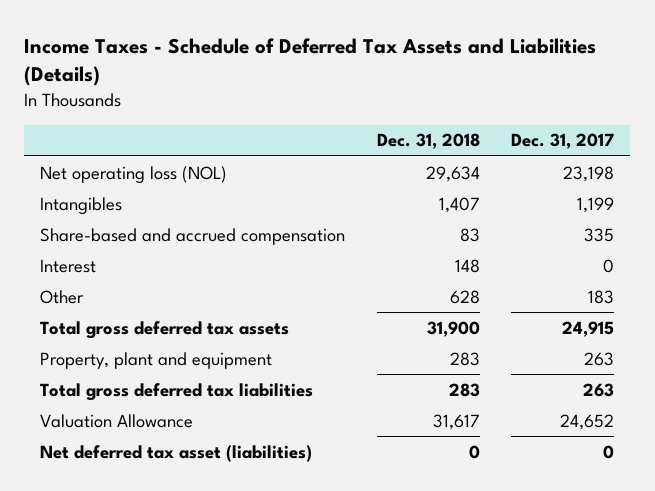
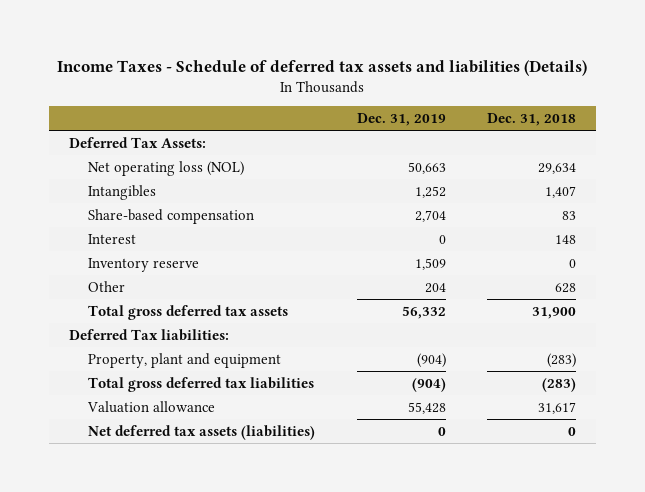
- Income Taxes - Schedule of Deferred Tax Assets and Liabilities (Details)
+ Income Taxes - Schedule of deferred tax assets and liabilities (Details)
- | Dec. 31, 2018 | Dec. 31, 2017
+ | Dec. 31, 2019 | Dec. 31, 2018
+ Deferred Tax Assets:
- Share-based and accrued compensation | 83 | 335
+ Share-based compensation | 2,704 | 83
+ Inventory reserve | 1,509 | 0
- Property, plant and equipment | 283 | 263
- Total gross deferred tax liabilities | 283 | 263
- Valuation Allowance | 31,617 | 24,652
- Net deferred tax asset (liabilities) | 0 | 0
+ Deferred Tax liabilities:
+ Property, plant and equipment | (904) | (283)
+ Total gross deferred tax liabilities | (904) | (283)
+ Valuation allowance | 55,428 | 31,617
+ Net deferred tax assets (liabilities) | 0 | 0

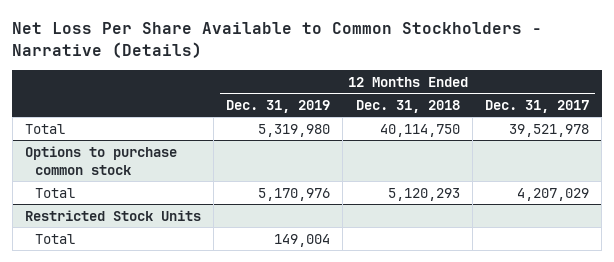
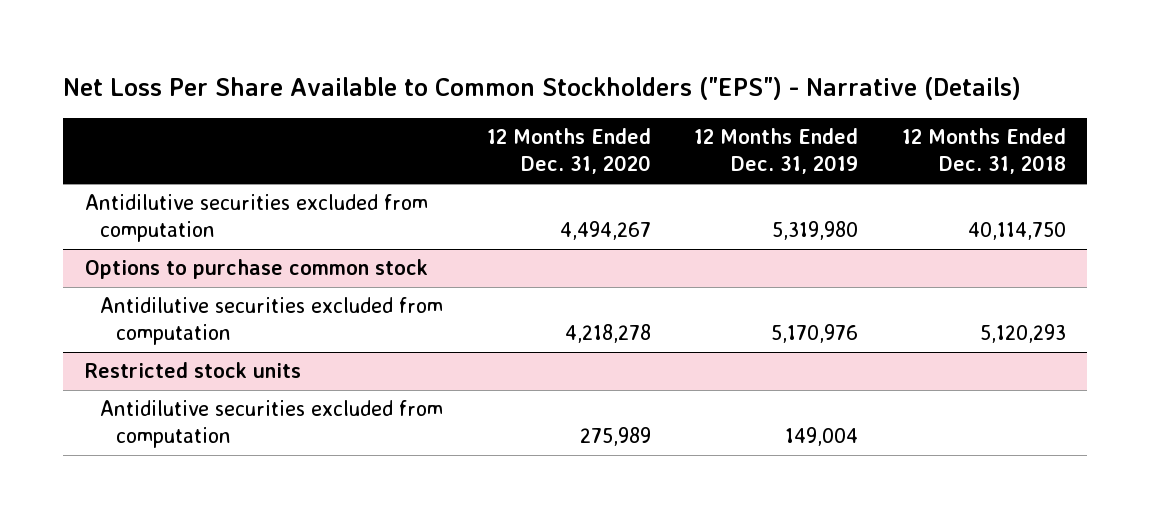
- Net Loss Per Share Available to Common Stockholders - Narrative (Details)
+ Net Loss Per Share Available to Common Stockholders ("EPS") - Narrative (Details)
- | 12 Months Ended Dec. 31, 2019 | 12 Months Ended Dec. 31, 2018 | 12 Months Ended Dec. 31, 2017
+ | 12 Months Ended Dec. 31, 2020 | 12 Months Ended Dec. 31, 2019 | 12 Months Ended Dec. 31, 2018
- Total | 5,319,980 | 40,114,750 | 39,521,978
+ Antidilutive securities excluded from computation | 4,494,267 | 5,319,980 | 40,114,750
@ Options to purchase common stock
- Total | 5,170,976 | 5,120,293 | 4,207,029
- Restricted Stock Units
- Total | 149,004 | |
@ Options to purchase common stock
+ Antidilutive securities excluded from computation | 4,218,278 | 5,170,976 | 5,120,293
+ Restricted stock units
+ Antidilutive securities excluded from computation | 275,989 | 149,004 |

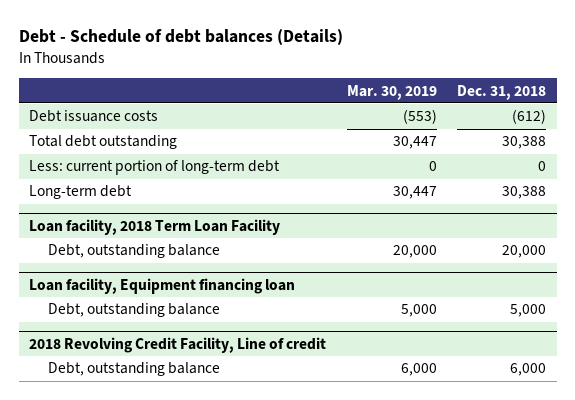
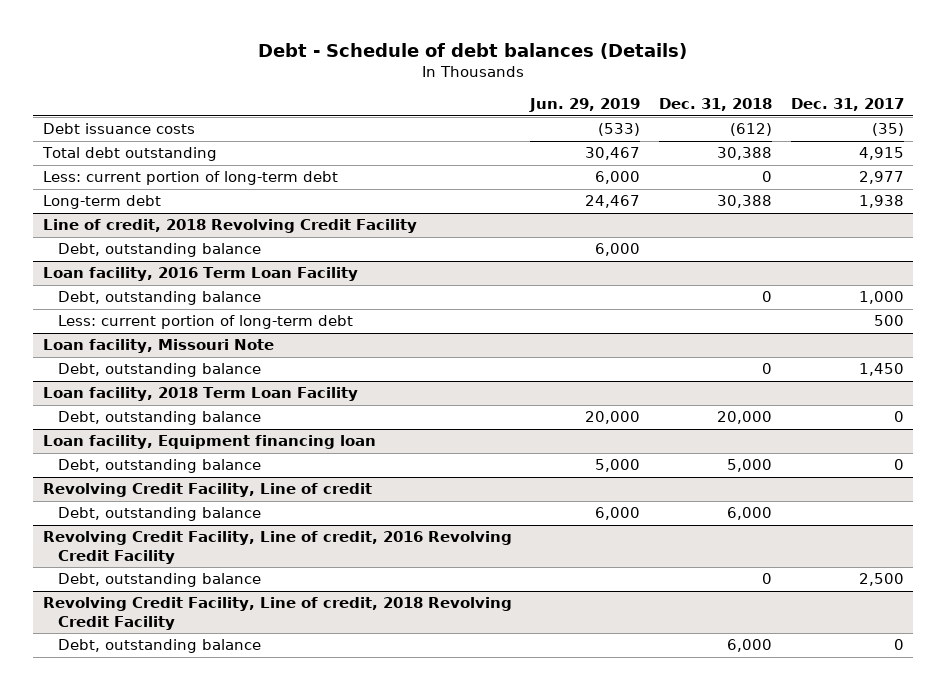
- | Mar. 30, 2019 | Dec. 31, 2018
+ | Jun. 29, 2019 | Dec. 31, 2018 | Dec. 31, 2017
+ Line of credit, 2018 Revolving Credit Facility
+ Debt, outstanding balance | 6,000 | |
+ Loan facility, 2016 Term Loan Facility
+ Debt, outstanding balance | | 0 | 1,000
+ Less: current portion of long-term debt | | | 500
+ Loan facility, Missouri Note
+ Debt, outstanding balance | | 0 | 1,450
- 2018 Revolving Credit Facility, Line of credit
+ Revolving Credit Facility, Line of credit
+ Revolving Credit Facility, Line of credit, 2016 Revolving Credit Facility
+ Debt, outstanding balance | | 0 | 2,500
+ Revolving Credit Facility, Line of credit, 2018 Revolving Credit Facility
+ Debt, outstanding balance | | 6,000 | 0

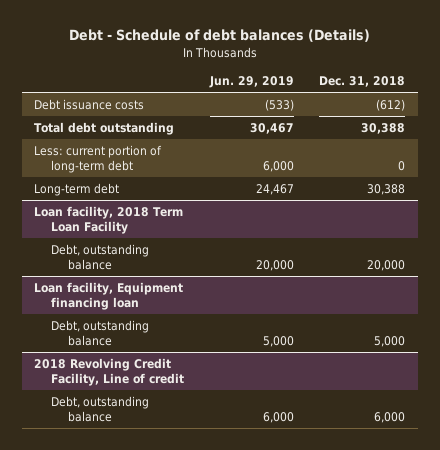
- | Jun. 29, 2019 | Dec. 31, 2018 | Dec. 31, 2017
+ | Jun. 29, 2019 | Dec. 31, 2018
- Line of credit, 2018 Revolving Credit Facility
- Debt, outstanding balance | 6,000 | |
- Loan facility, 2016 Term Loan Facility
- Debt, outstanding balance | | 0 | 1,000
- Less: current portion of long-term debt | | | 500
- Loan facility, Missouri Note
- Debt, outstanding balance | | 0 | 1,450
- Revolving Credit Facility, Line of credit
+ 2018 Revolving Credit Facility, Line of credit
- Revolving Credit Facility, Line of credit, 2016 Revolving Credit Facility
- Debt, outstanding balance | | 0 | 2,500
- Revolving Credit Facility, Line of credit, 2018 Revolving Credit Facility
- Debt, outstanding balance | | 6,000 | 0

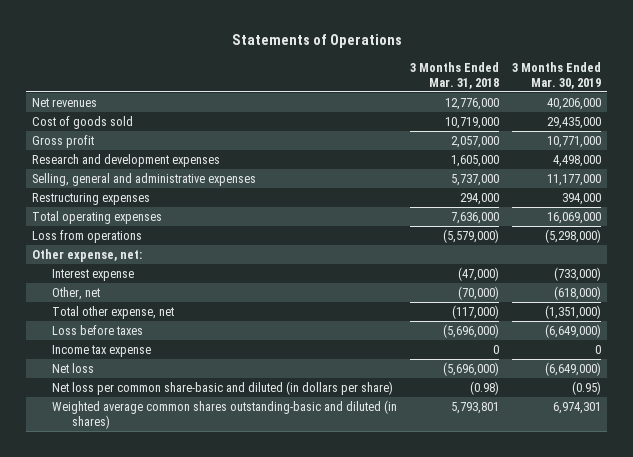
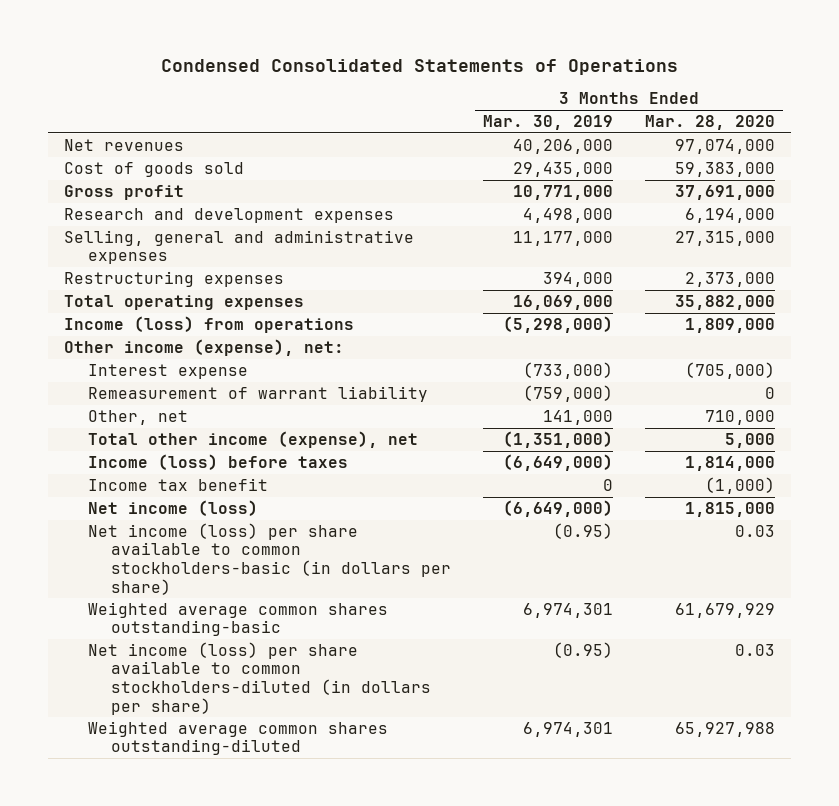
- Statements of Operations
+ Condensed Consolidated Statements of Operations
- | 3 Months Ended Mar. 31, 2018 | 3 Months Ended Mar. 30, 2019
+ | 3 Months Ended Mar. 30, 2019 | 3 Months Ended Mar. 28, 2020
- Loss from operations | (5,579,000) | (5,298,000)
- Other expense, net:
+ Income (loss) from operations | (5,298,000) | 1,809,000
+ Other income (expense), net:
- Other, net | (70,000) | (618,000)
- Total other expense, net | (117,000) | (1,351,000)
- Loss before taxes | (5,696,000) | (6,649,000)
- Income tax expense | 0 | 0
- Net loss | (5,696,000) | (6,649,000)
- Net loss per common share-basic and diluted (in dollars per share) | (0.98) | (0.95)
- Weighted average common shares outstanding-basic and diluted (in shares) | 5,793,801 | 6,974,301
+ Remeasurement of warrant liability | (759,000) | 0
+ Other, net | 141,000 | 710,000
+ Total other income (expense), net | (1,351,000) | 5,000
+ Income (loss) before taxes | (6,649,000) | 1,814,000
+ Income tax benefit | 0 | (1,000)
+ Net income (loss) | (6,649,000) | 1,815,000
+ Net income (loss) per share available to common stockholders-basic (in dollars per share) | (0.95) | 0.03
+ Weighted average common shares outstanding-basic | 6,974,301 | 61,679,929
+ Net income (loss) per share available to common stockholders-diluted (in dollars per share) | (0.95) | 0.03
+ Weighted average common shares outstanding-diluted | 6,974,301 | 65,927,988

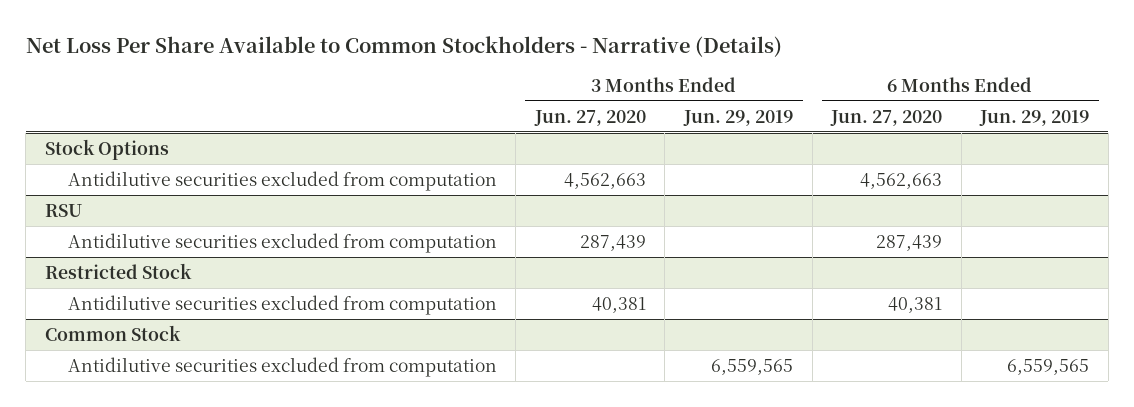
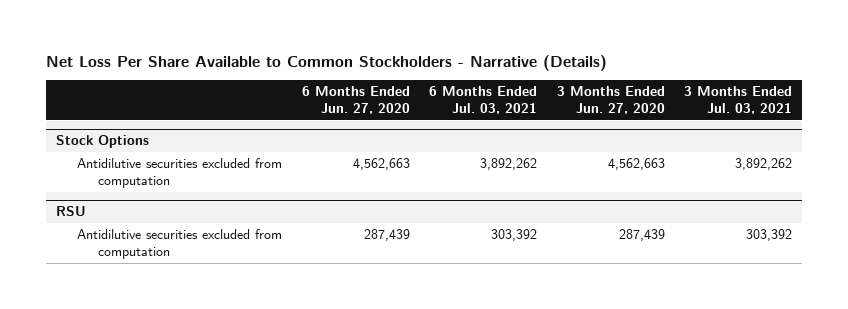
- | 3 Months Ended Jun. 27, 2020 | 3 Months Ended Jun. 29, 2019 | 6 Months Ended Jun. 27, 2020 | 6 Months Ended Jun. 29, 2019
+ | 6 Months Ended Jun. 27, 2020 | 6 Months Ended Jul. 03, 2021 | 3 Months Ended Jun. 27, 2020 | 3 Months Ended Jul. 03, 2021
- Restricted Stock
- Antidilutive securities excluded from computation | 40,381 | | 40,381 |
- Common Stock
- Antidilutive securities excluded from computation | | 6,559,565 | | 6,559,565

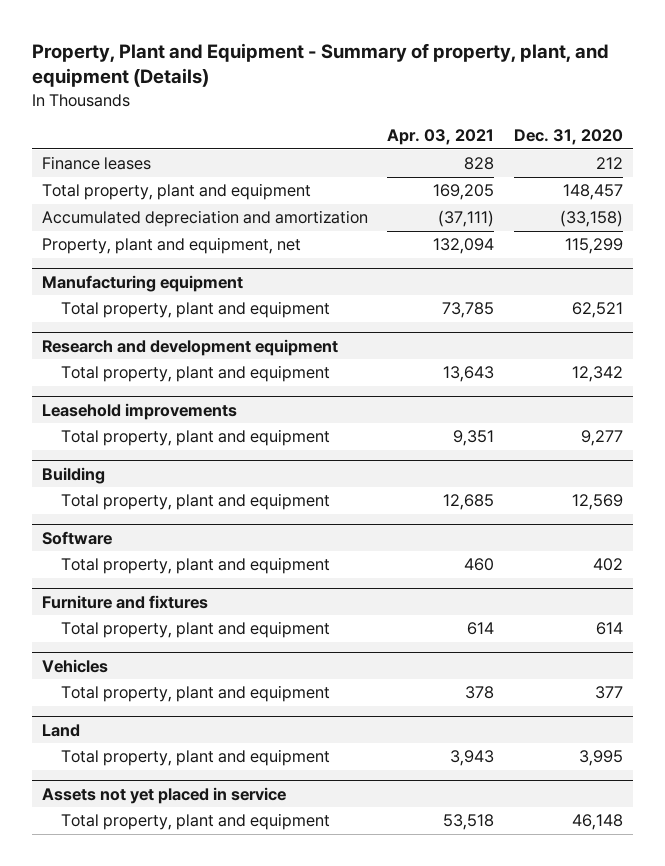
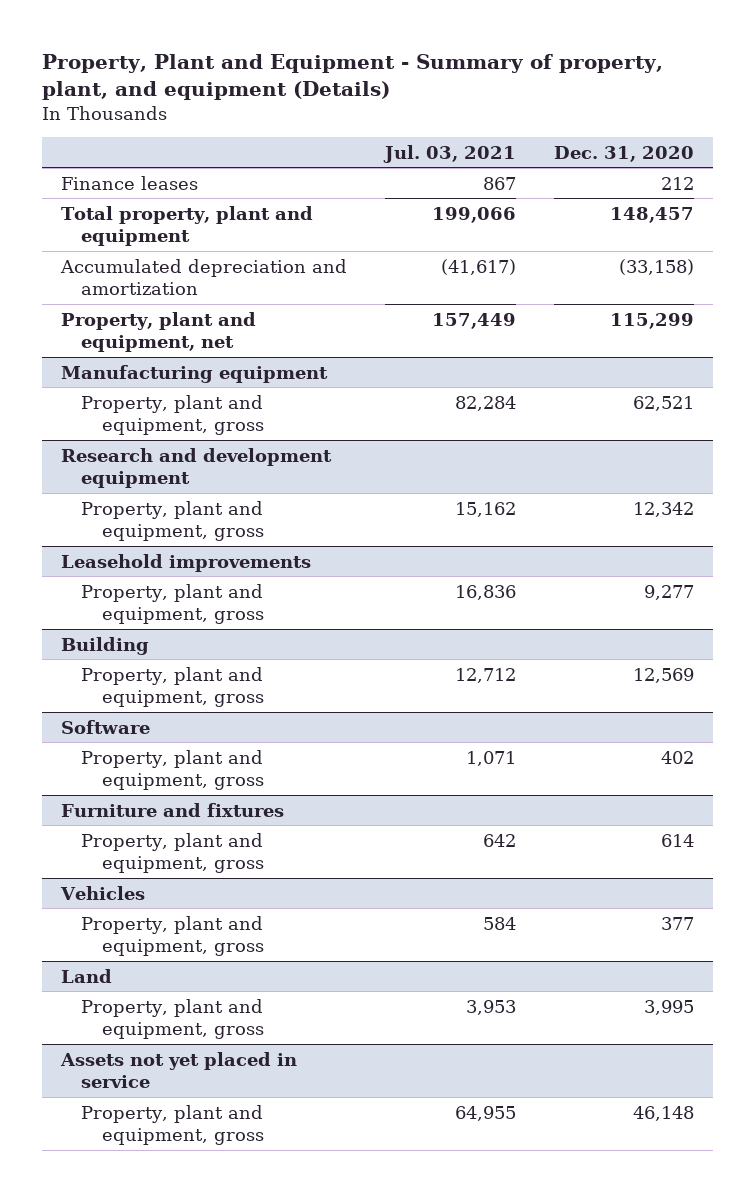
- | Apr. 03, 2021 | Dec. 31, 2020
+ | Jul. 03, 2021 | Dec. 31, 2020
@ Manufacturing equipment
- Total property, plant and equipment | 73,785 | 62,521
+ Property, plant and equipment, gross | 82,284 | 62,521
@ Research and development equipment
- Total property, plant and equipment | 13,643 | 12,342
+ Property, plant and equipment, gross | 15,162 | 12,342
@ Leasehold improvements
- Total property, plant and equipment | 9,351 | 9,277
+ Property, plant and equipment, gross | 16,836 | 9,277
@ Building
- Total property, plant and equipment | 12,685 | 12,569
+ Property, plant and equipment, gross | 12,712 | 12,569
@ Software
- Total property, plant and equipment | 460 | 402
+ Property, plant and equipment, gross | 1,071 | 402
@ Furniture and fixtures
- Total property, plant and equipment | 614 | 614
+ Property, plant and equipment, gross | 642 | 614
@ Vehicles
- Total property, plant and equipment | 378 | 377
+ Property, plant and equipment, gross | 584 | 377
@ Land
- Total property, plant and equipment | 3,943 | 3,995
+ Property, plant and equipment, gross | 3,953 | 3,995
@ Assets not yet placed in service
- Total property, plant and equipment | 53,518 | 46,148
+ Property, plant and equipment, gross | 64,955 | 46,148

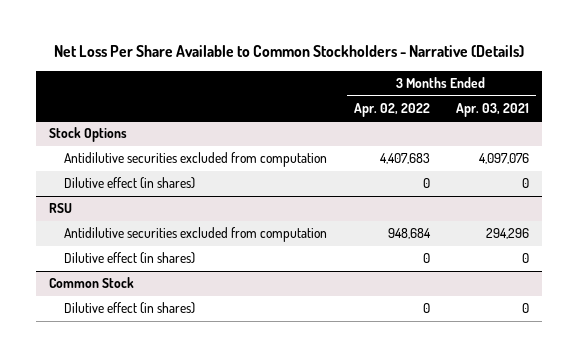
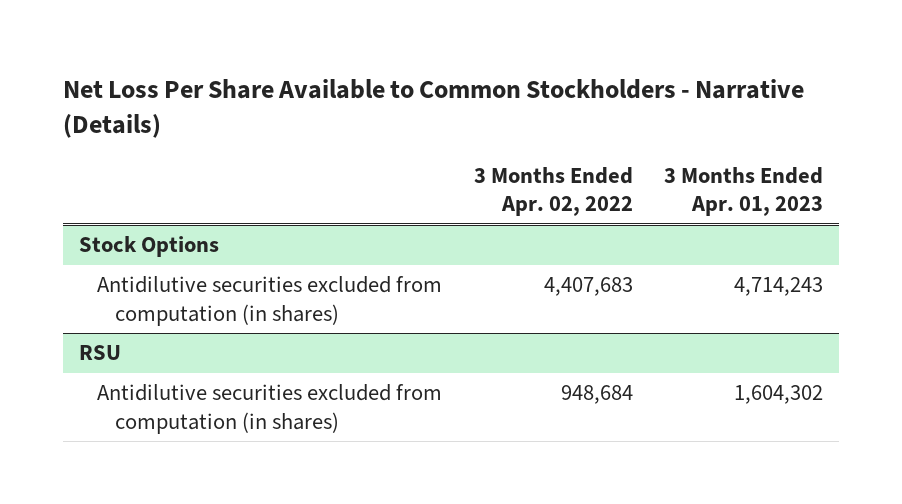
- | 3 Months Ended Apr. 02, 2022 | 3 Months Ended Apr. 03, 2021
+ | 3 Months Ended Apr. 02, 2022 | 3 Months Ended Apr. 01, 2023
@ Stock Options
- Antidilutive securities excluded from computation | 4,407,683 | 4,097,076
- Dilutive effect (in shares) | 0 | 0
+ Antidilutive securities excluded from computation (in shares) | 4,407,683 | 4,714,243
@ RSU
- Antidilutive securities excluded from computation | 948,684 | 294,296
- Dilutive effect (in shares) | 0 | 0
- Common Stock
- Dilutive effect (in shares) | 0 | 0
@ RSU
+ Antidilutive securities excluded from computation (in shares) | 948,684 | 1,604,302

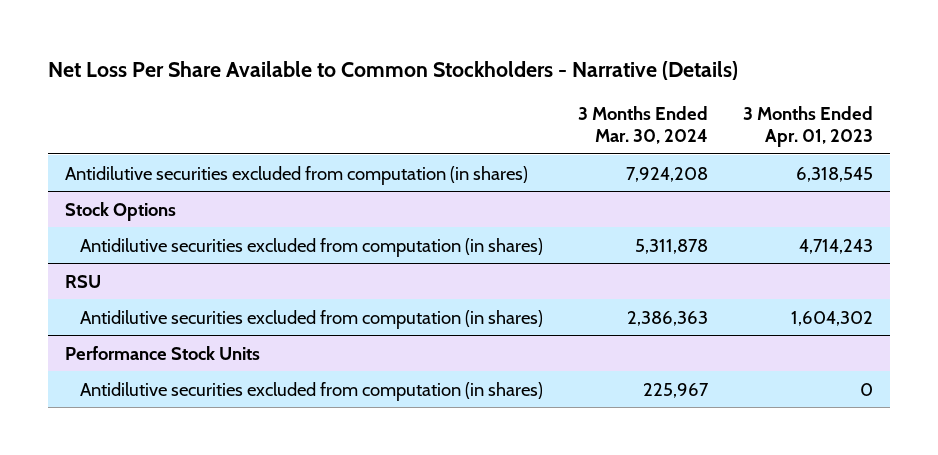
- | 3 Months Ended Apr. 02, 2022 | 3 Months Ended Apr. 01, 2023
+ | 3 Months Ended Mar. 30, 2024 | 3 Months Ended Apr. 01, 2023
+ Antidilutive securities excluded from computation (in shares) | 7,924,208 | 6,318,545
+ Performance Stock Units
+ Antidilutive securities excluded from computation (in shares) | 225,967 | 0

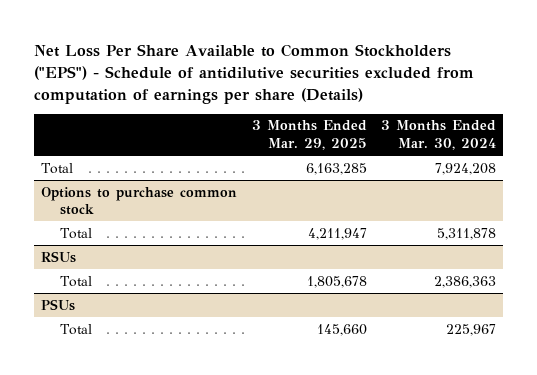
- Net Loss Per Share Available to Common Stockholders - Narrative (Details)
+ Net Loss Per Share Available to Common Stockholders ("EPS") - Schedule of antidilutive securities excluded from computation of earnings per share (Details)
- | 3 Months Ended Mar. 30, 2024 | 3 Months Ended Apr. 01, 2023
+ | 3 Months Ended Mar. 29, 2025 | 3 Months Ended Mar. 30, 2024
- Antidilutive securities excluded from computation (in shares) | 7,924,208 | 6,318,545
- Stock Options
- Antidilutive securities excluded from computation (in shares) | 5,311,878 | 4,714,243
- RSU
- Antidilutive securities excluded from computation (in shares) | 2,386,363 | 1,604,302
- Performance Stock Units
- Antidilutive securities excluded from computation (in shares) | 225,967 | 0
+ Total | 6,163,285 | 7,924,208
+ Options to purchase common stock
+ Total | 4,211,947 | 5,311,878
+ RSUs
+ Total | 1,805,678 | 2,386,363
+ PSUs
+ Total | 145,660 | 225,967

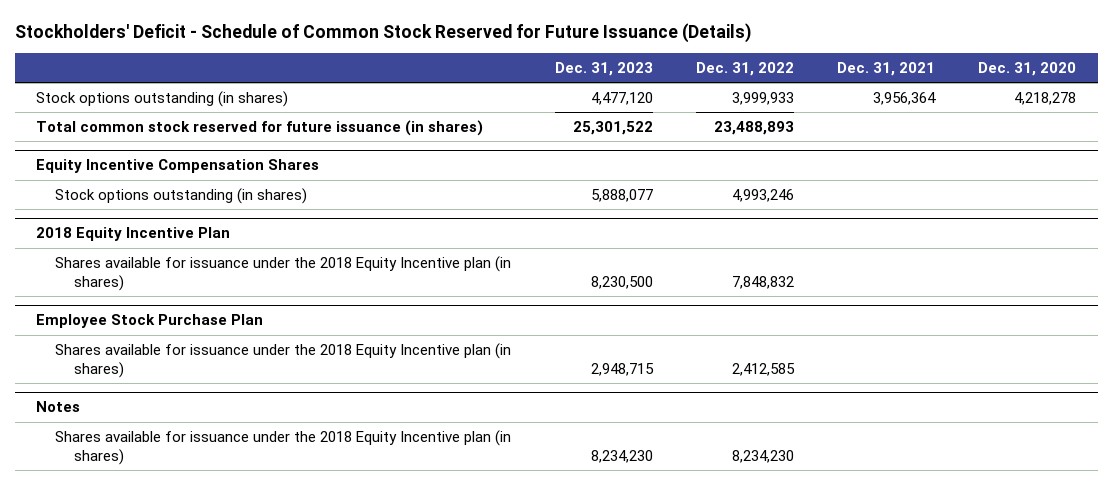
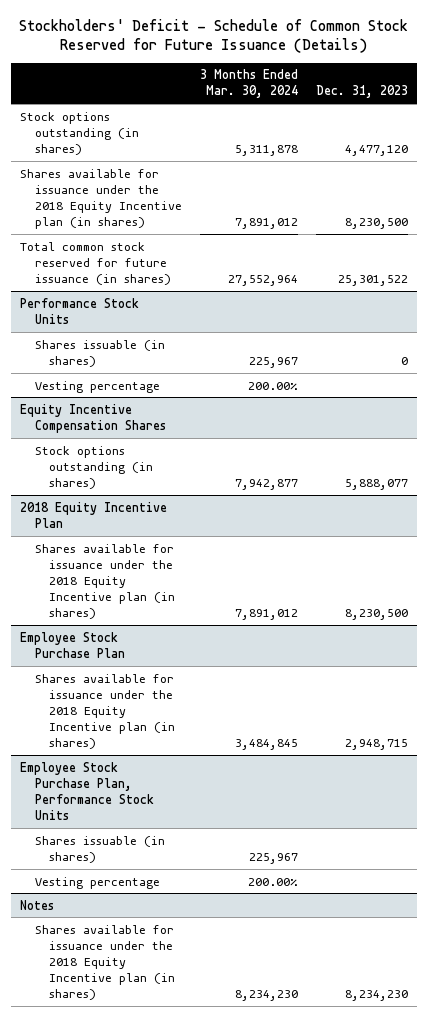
- | Dec. 31, 2023 | Dec. 31, 2022 | Dec. 31, 2021 | Dec. 31, 2020
+ | 3 Months Ended Mar. 30, 2024 | Dec. 31, 2023
+ Shares available for issuance under the 2018 Equity Incentive plan (in shares) | 7,891,012 | 8,230,500
+ Performance Stock Units
+ Shares issuable (in shares) | 225,967 | 0
+ Vesting percentage | 200.00% |
+ Employee Stock Purchase Plan, Performance Stock Units
+ Shares issuable (in shares) | 225,967 |
+ Vesting percentage | 200.00% |

